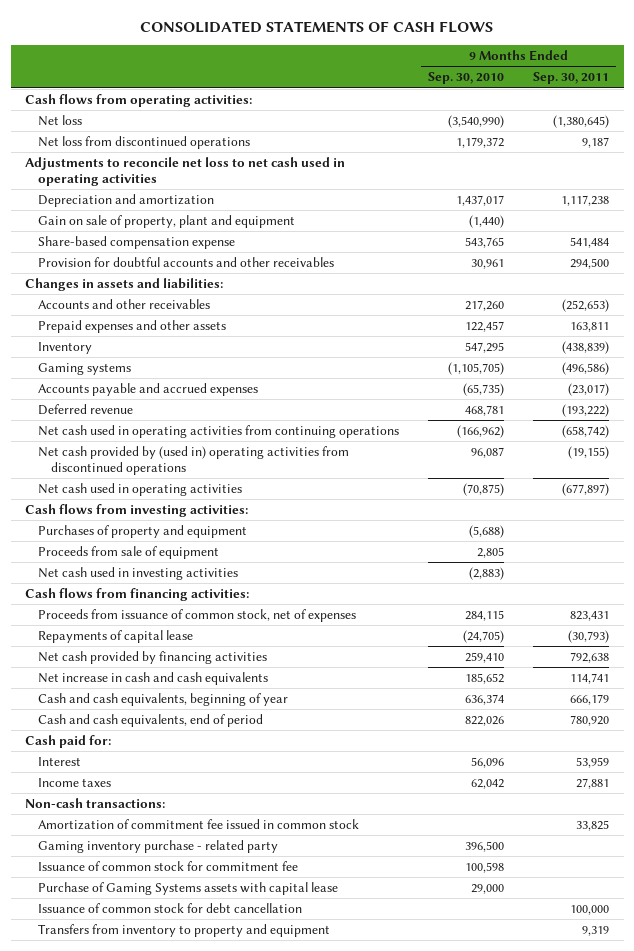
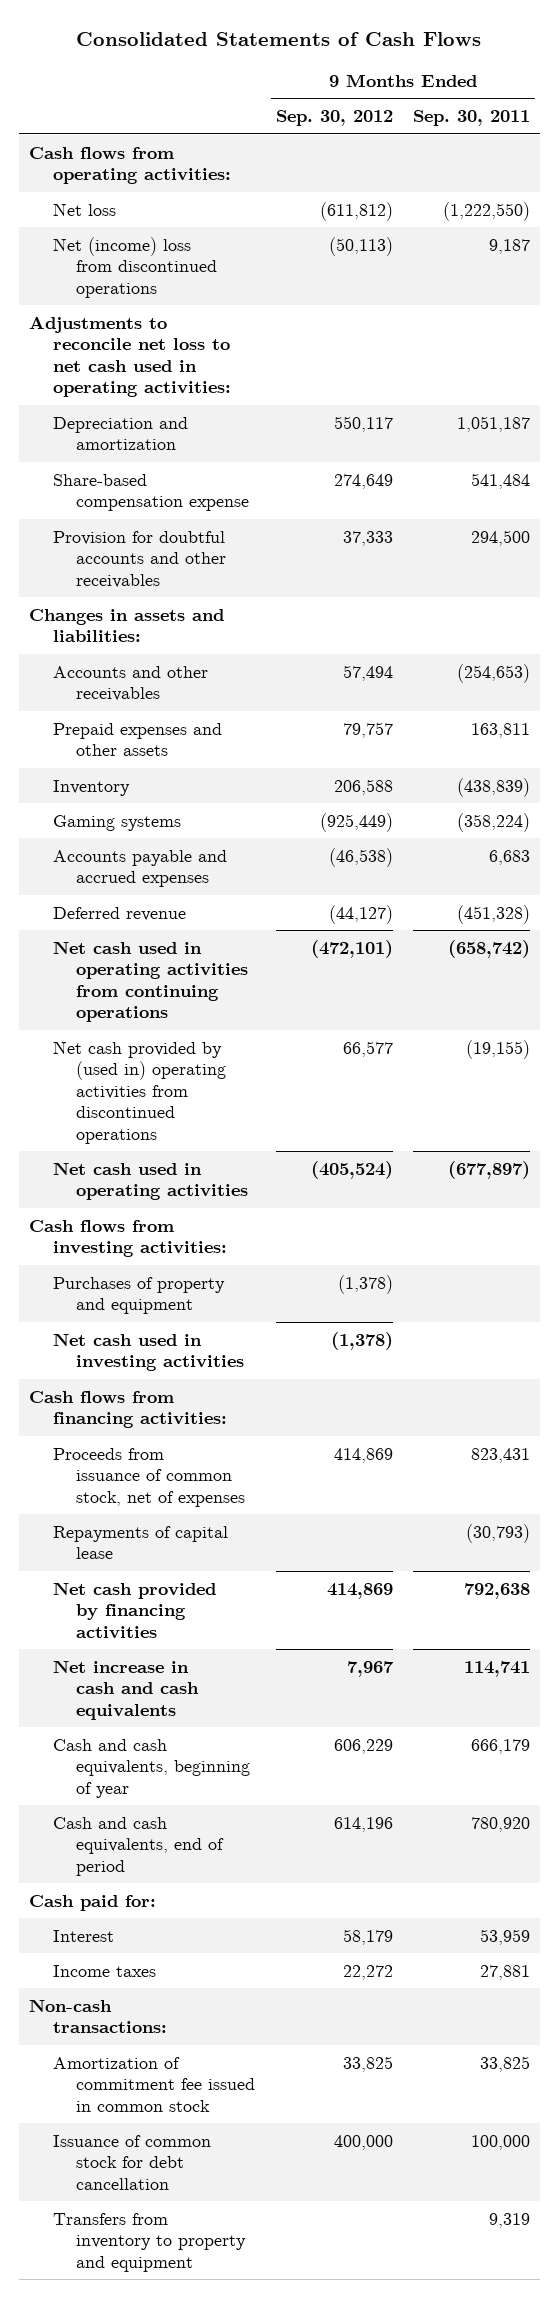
- CONSOLIDATED STATEMENTS OF CASH FLOWS
+ Consolidated Statements of Cash Flows
- | 9 Months Ended Sep. 30, 2010 | 9 Months Ended Sep. 30, 2011
+ | 9 Months Ended Sep. 30, 2012 | 9 Months Ended Sep. 30, 2011
- Net loss | (3,540,990) | (1,380,645)
- Net loss from discontinued operations | 1,179,372 | 9,187
- Adjustments to reconcile net loss to net cash used in operating activities
- Depreciation and amortization | 1,437,017 | 1,117,238
- Gain on sale of property, plant and equipment | (1,440) |
+ Net loss | (611,812) | (1,222,550)
+ Net (income) loss from discontinued operations | (50,113) | 9,187
+ Adjustments to reconcile net loss to net cash used in operating activities:
+ Depreciation and amortization | 550,117 | 1,051,187
- Accounts and other receivables | 217,260 | (252,653)
+ Accounts and other receivables | 57,494 | (254,653)
- Gaming systems | (1,105,705) | (496,586)
- Accounts payable and accrued expenses | (65,735) | (23,017)
- Deferred revenue | 468,781 | (193,222)
+ Gaming systems | (925,449) | (358,224)
+ Accounts payable and accrued expenses | (46,538) | 6,683
+ Deferred revenue | (44,127) | (451,328)
- Proceeds from sale of equipment | 2,805 |
- Gaming inventory purchase - related party | 396,500 |
- Issuance of common stock for commitment fee | 100,598 |
- Purchase of Gaming Systems assets with capital lease | 29,000 |

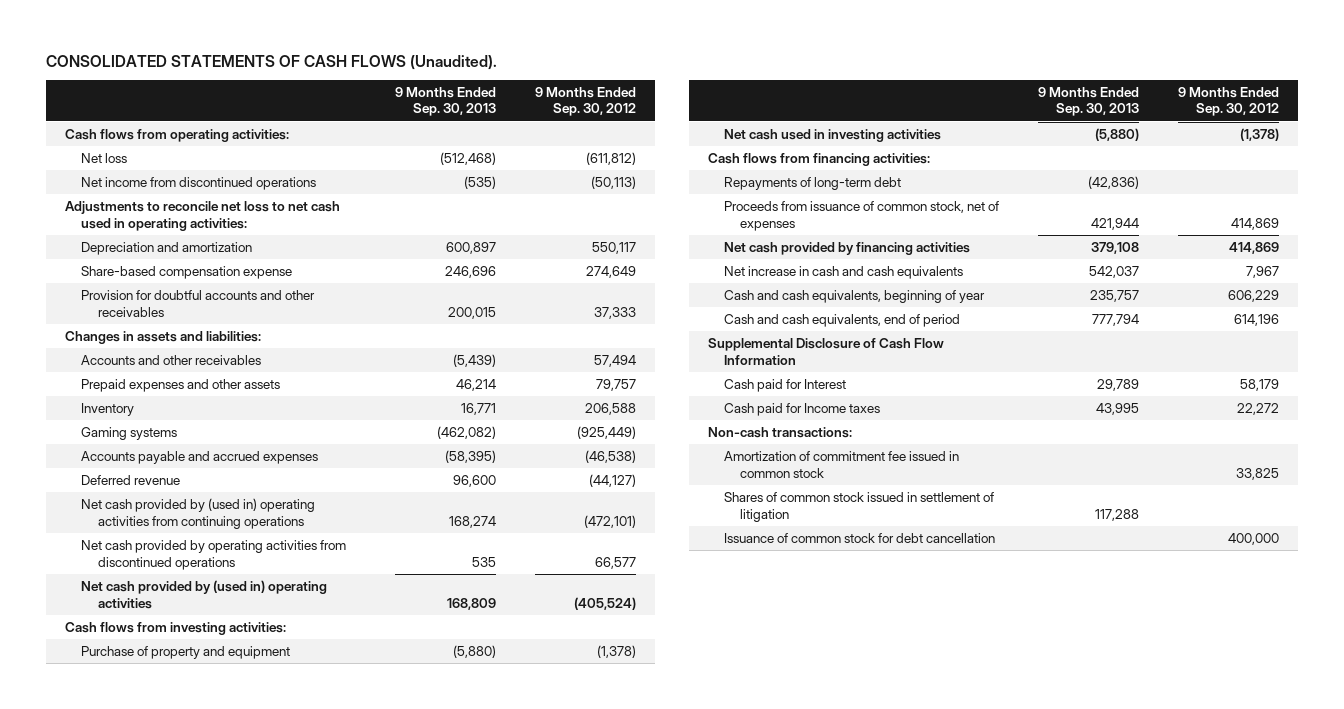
- Consolidated Statements of Cash Flows
+ CONSOLIDATED STATEMENTS OF CASH FLOWS (Unaudited).
- | 9 Months Ended Sep. 30, 2012 | 9 Months Ended Sep. 30, 2011
+ | 9 Months Ended Sep. 30, 2013 | 9 Months Ended Sep. 30, 2012
- Net (income) loss from discontinued operations | (50,113) | 9,187
+ Net income from discontinued operations | (535) | (50,113)
- Net cash used in operating activities from continuing operations | (472,101) | (658,742)
- Net cash provided by (used in) operating activities from discontinued operations | 66,577 | (19,155)
- Net cash used in operating activities | (405,524) | (677,897)
+ Net cash provided by (used in) operating activities from continuing operations | 168,274 | (472,101)
+ Net cash provided by operating activities from discontinued operations | 535 | 66,577
+ Net cash provided by (used in) operating activities | 168,809 | (405,524)
- Purchases of property and equipment | (1,378) |
+ Purchase of property and equipment | (5,880) | (1,378)
+ Repayments of long-term debt | (42,836) |
- Repayments of capital lease | | (30,793)
- Cash paid for:
- Interest | 58,179 | 53,959
- Income taxes | 22,272 | 27,881
+ Supplemental Disclosure of Cash Flow Information
+ Cash paid for Interest | 29,789 | 58,179
+ Cash paid for Income taxes | 43,995 | 22,272
+ Shares of common stock issued in settlement of litigation | 117,288 |
- Transfers from inventory to property and equipment | | 9,319

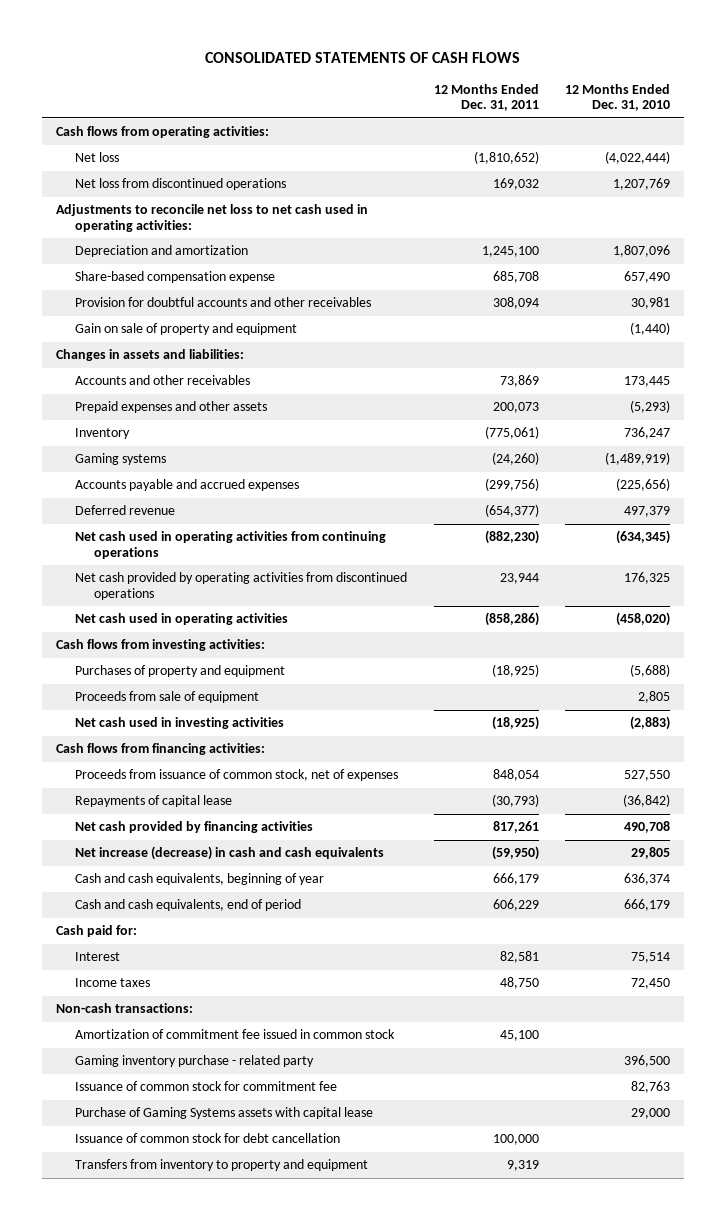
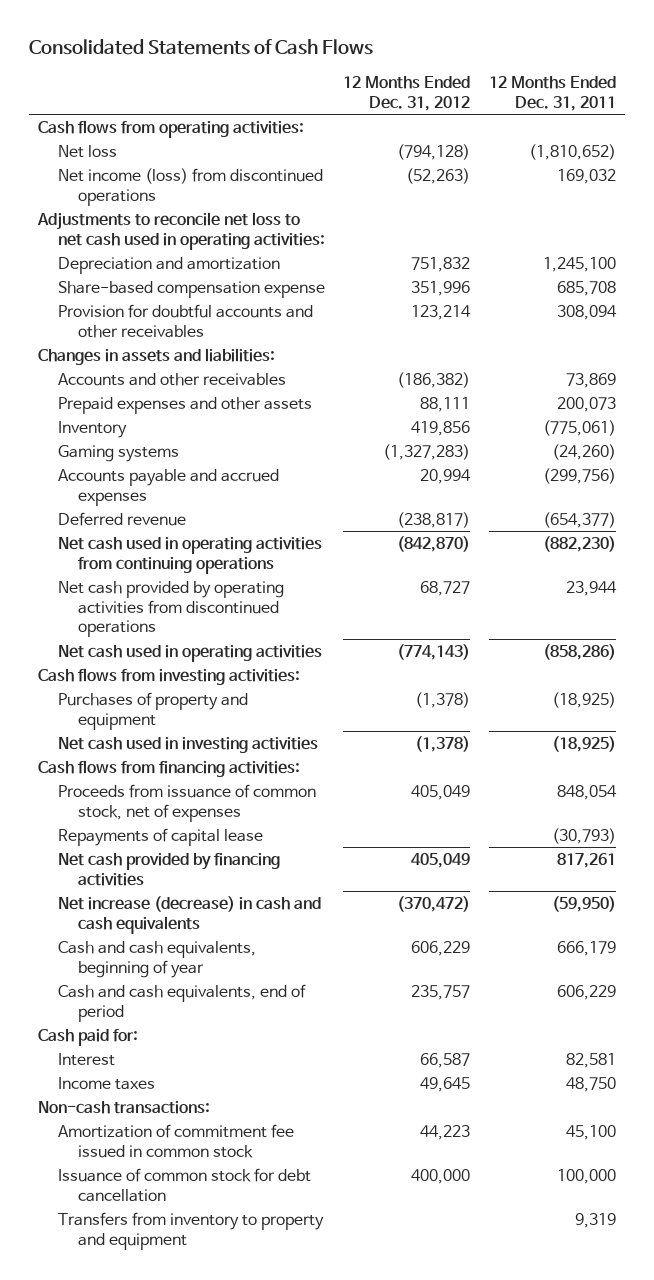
- CONSOLIDATED STATEMENTS OF CASH FLOWS
+ Consolidated Statements of Cash Flows
- | 12 Months Ended Dec. 31, 2011 | 12 Months Ended Dec. 31, 2010
+ | 12 Months Ended Dec. 31, 2012 | 12 Months Ended Dec. 31, 2011
- Net loss from discontinued operations | 169,032 | 1,207,769
+ Net income (loss) from discontinued operations | (52,263) | 169,032
- Gain on sale of property and equipment | | (1,440)
- Proceeds from sale of equipment | | 2,805
- Gaming inventory purchase - related party | | 396,500
- Issuance of common stock for commitment fee | | 82,763
- Purchase of Gaming Systems assets with capital lease | | 29,000

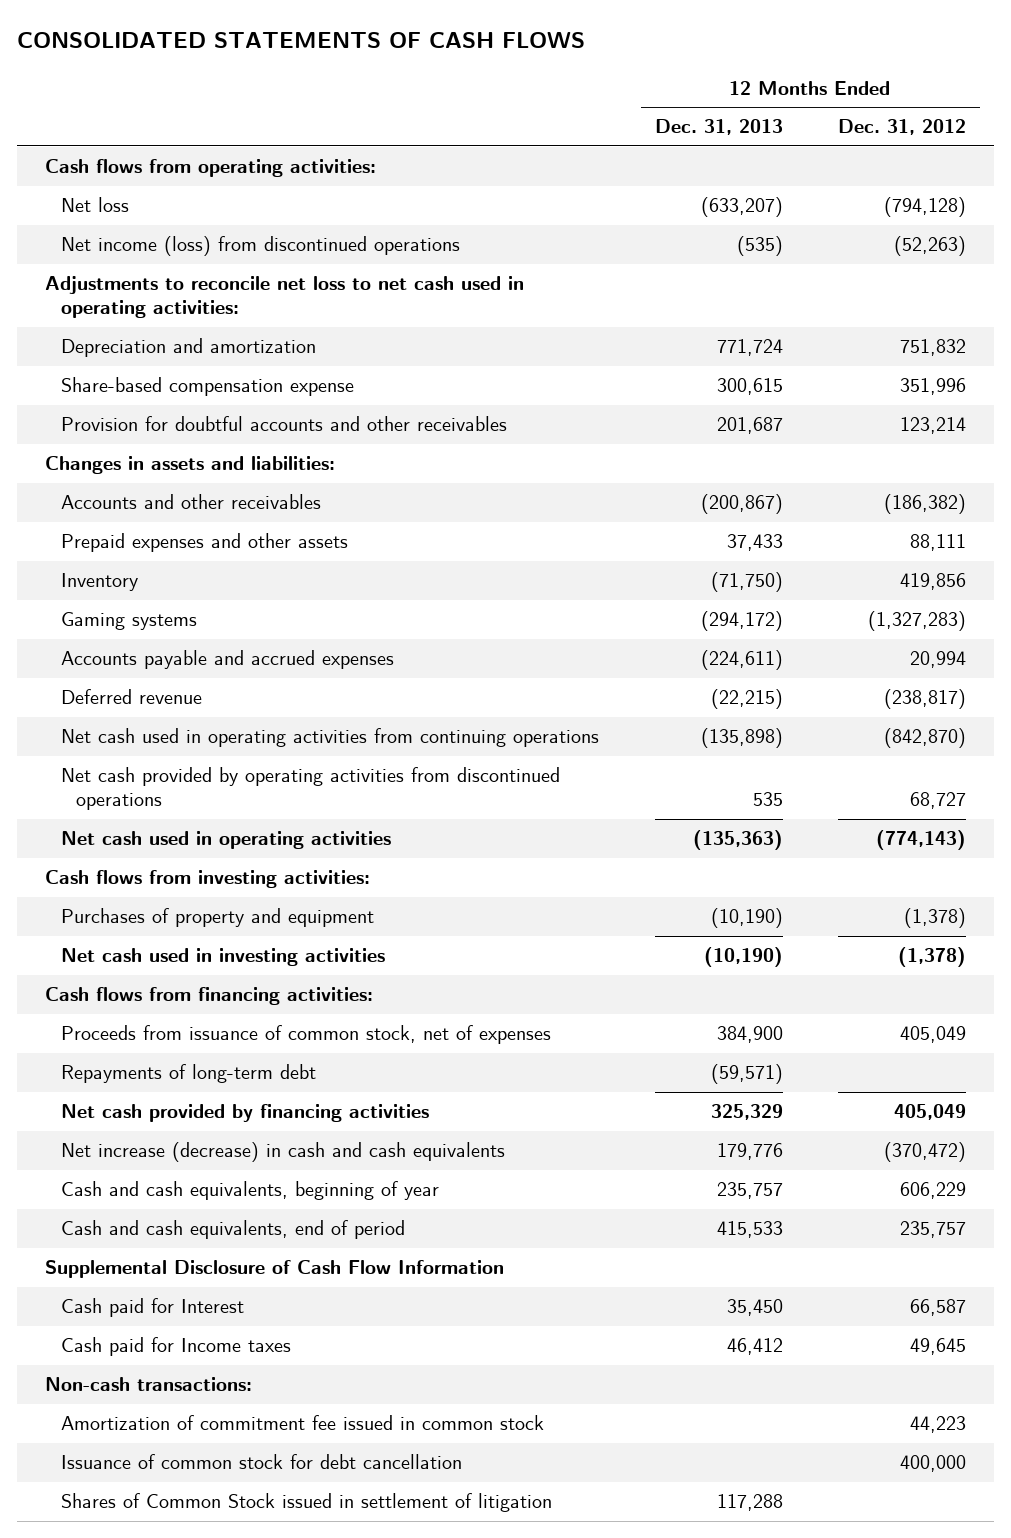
- Consolidated Statements of Cash Flows
+ CONSOLIDATED STATEMENTS OF CASH FLOWS
- | 12 Months Ended Dec. 31, 2012 | 12 Months Ended Dec. 31, 2011
+ | 12 Months Ended Dec. 31, 2013 | 12 Months Ended Dec. 31, 2012
- Repayments of capital lease | | (30,793)
+ Repayments of long-term debt | (59,571) |
- Cash paid for:
- Interest | 66,587 | 82,581
- Income taxes | 49,645 | 48,750
+ Supplemental Disclosure of Cash Flow Information
+ Cash paid for Interest | 35,450 | 66,587
+ Cash paid for Income taxes | 46,412 | 49,645
- Transfers from inventory to property and equipment | | 9,319
+ Shares of Common Stock issued in settlement of litigation | 117,288 |

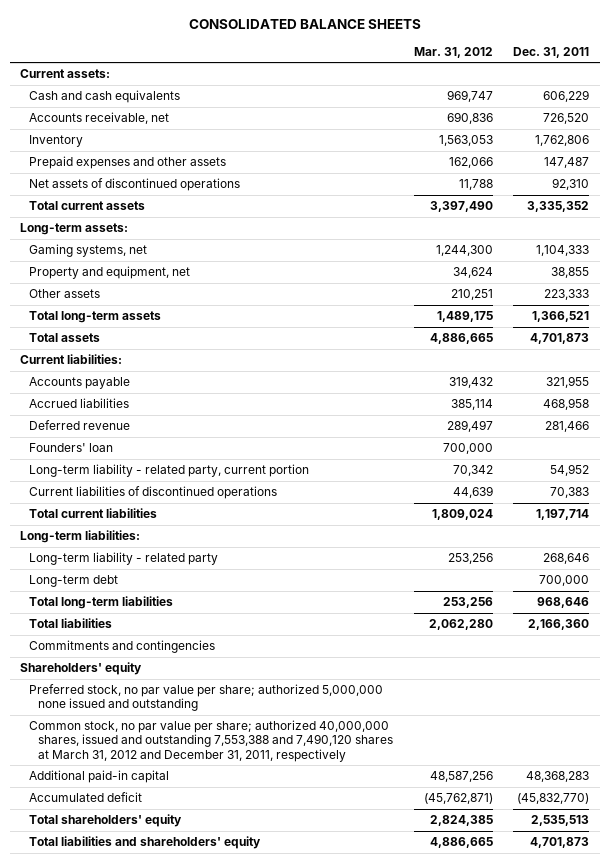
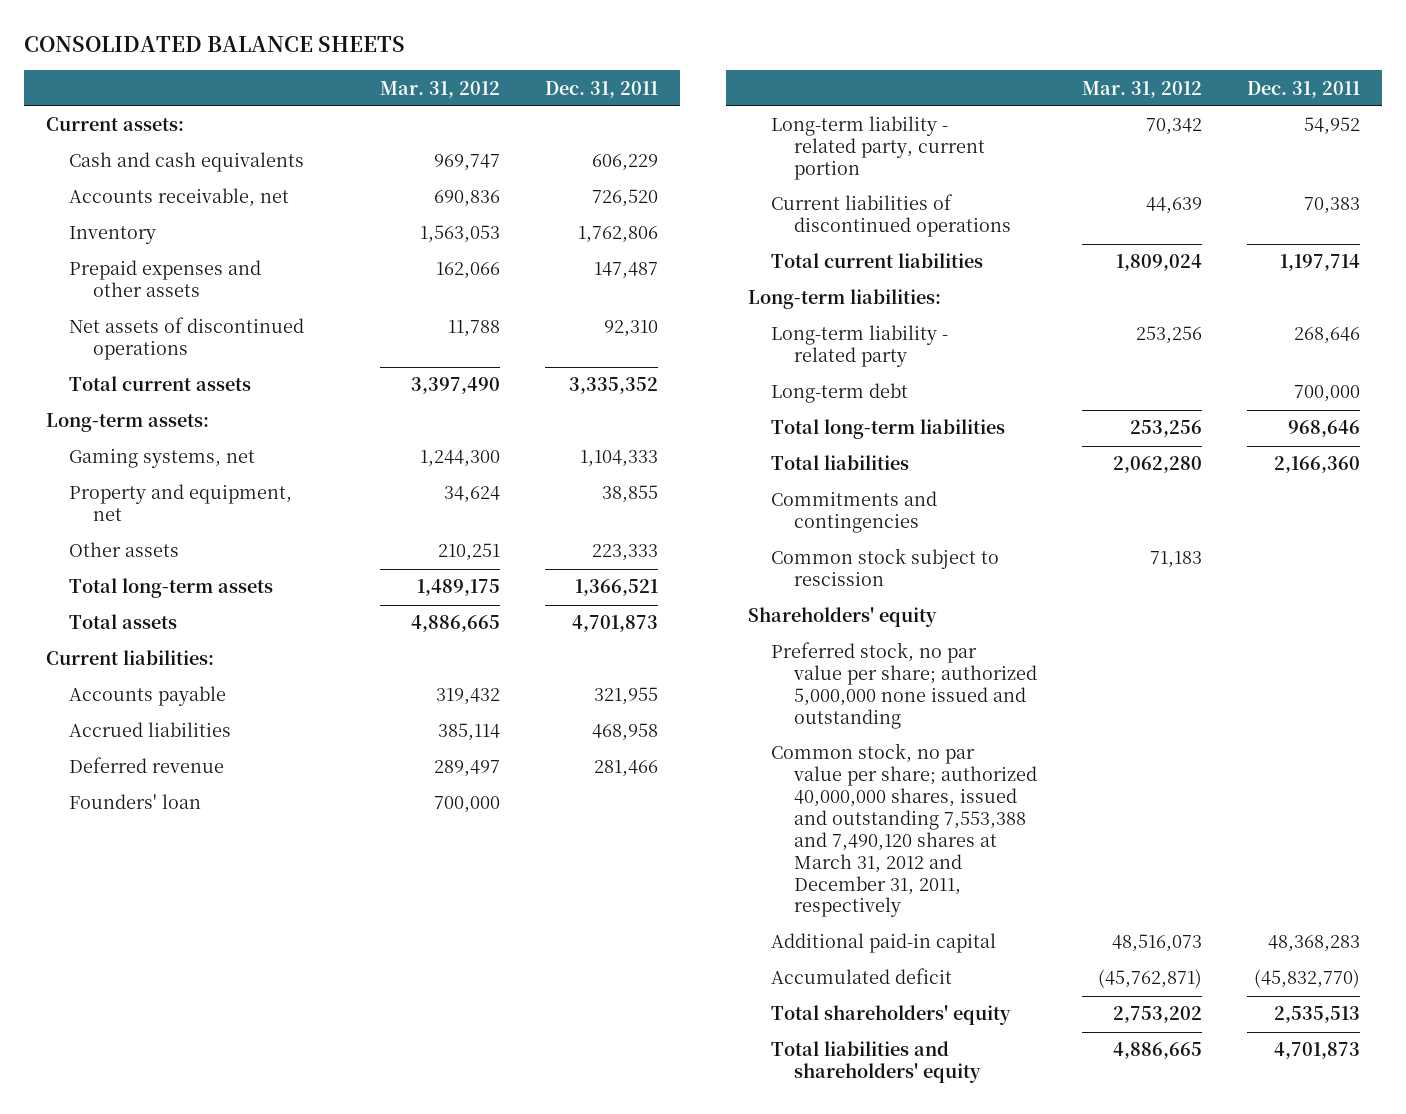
+ Common stock subject to rescission | 71,183 |
- Additional paid-in capital | 48,587,256 | 48,368,283
+ Additional paid-in capital | 48,516,073 | 48,368,283
- Total shareholders' equity | 2,824,385 | 2,535,513
+ Total shareholders' equity | 2,753,202 | 2,535,513

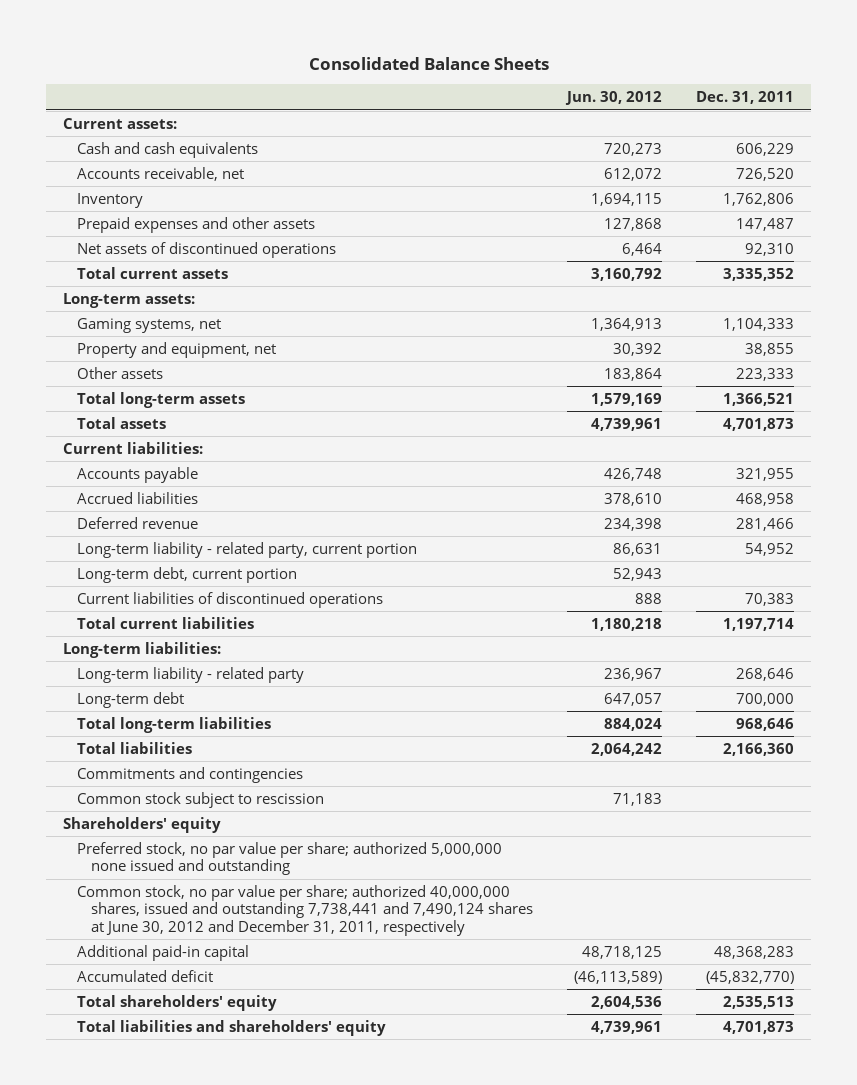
- CONSOLIDATED BALANCE SHEETS
+ Consolidated Balance Sheets
- | Mar. 31, 2012 | Dec. 31, 2011
+ | Jun. 30, 2012 | Dec. 31, 2011
- Founders' loan | 700,000 |
+ Long-term debt, current portion | 52,943 |
- Common stock, no par value per share; authorized 40,000,000 shares, issued and outstanding 7,553,388 and 7,490,120 shares at March 31, 2012 and December 31, 2011, respectively
+ Common stock, no par value per share; authorized 40,000,000 shares, issued and outstanding 7,738,441 and 7,490,124 shares at June 30, 2012 and December 31, 2011, respectively

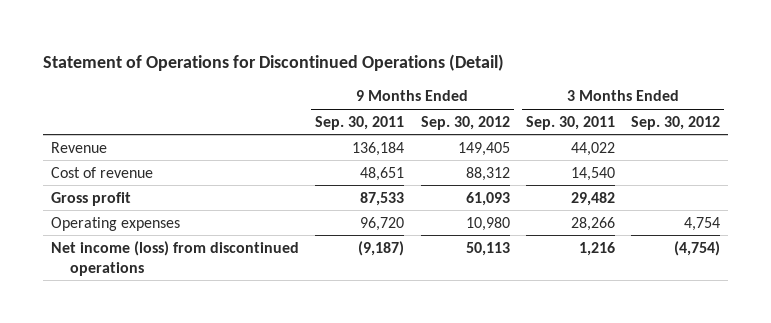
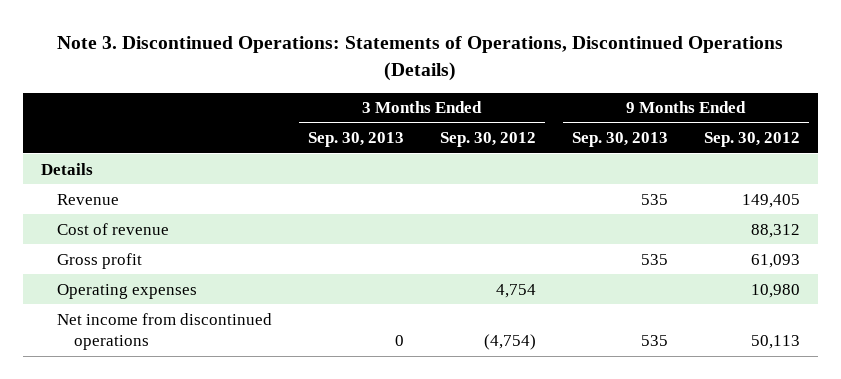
- Statement of Operations for Discontinued Operations (Detail)
+ Note 3. Discontinued Operations: Statements of Operations, Discontinued Operations (Details)
- | 9 Months Ended Sep. 30, 2011 | 9 Months Ended Sep. 30, 2012 | 3 Months Ended Sep. 30, 2011 | 3 Months Ended Sep. 30, 2012
+ | 3 Months Ended Sep. 30, 2013 | 3 Months Ended Sep. 30, 2012 | 9 Months Ended Sep. 30, 2013 | 9 Months Ended Sep. 30, 2012
+ Details
- Net income (loss) from discontinued operations | (9,187) | 50,113 | 1,216 | (4,754)
+ Net income from discontinued operations | 0 | (4,754) | 535 | 50,113

